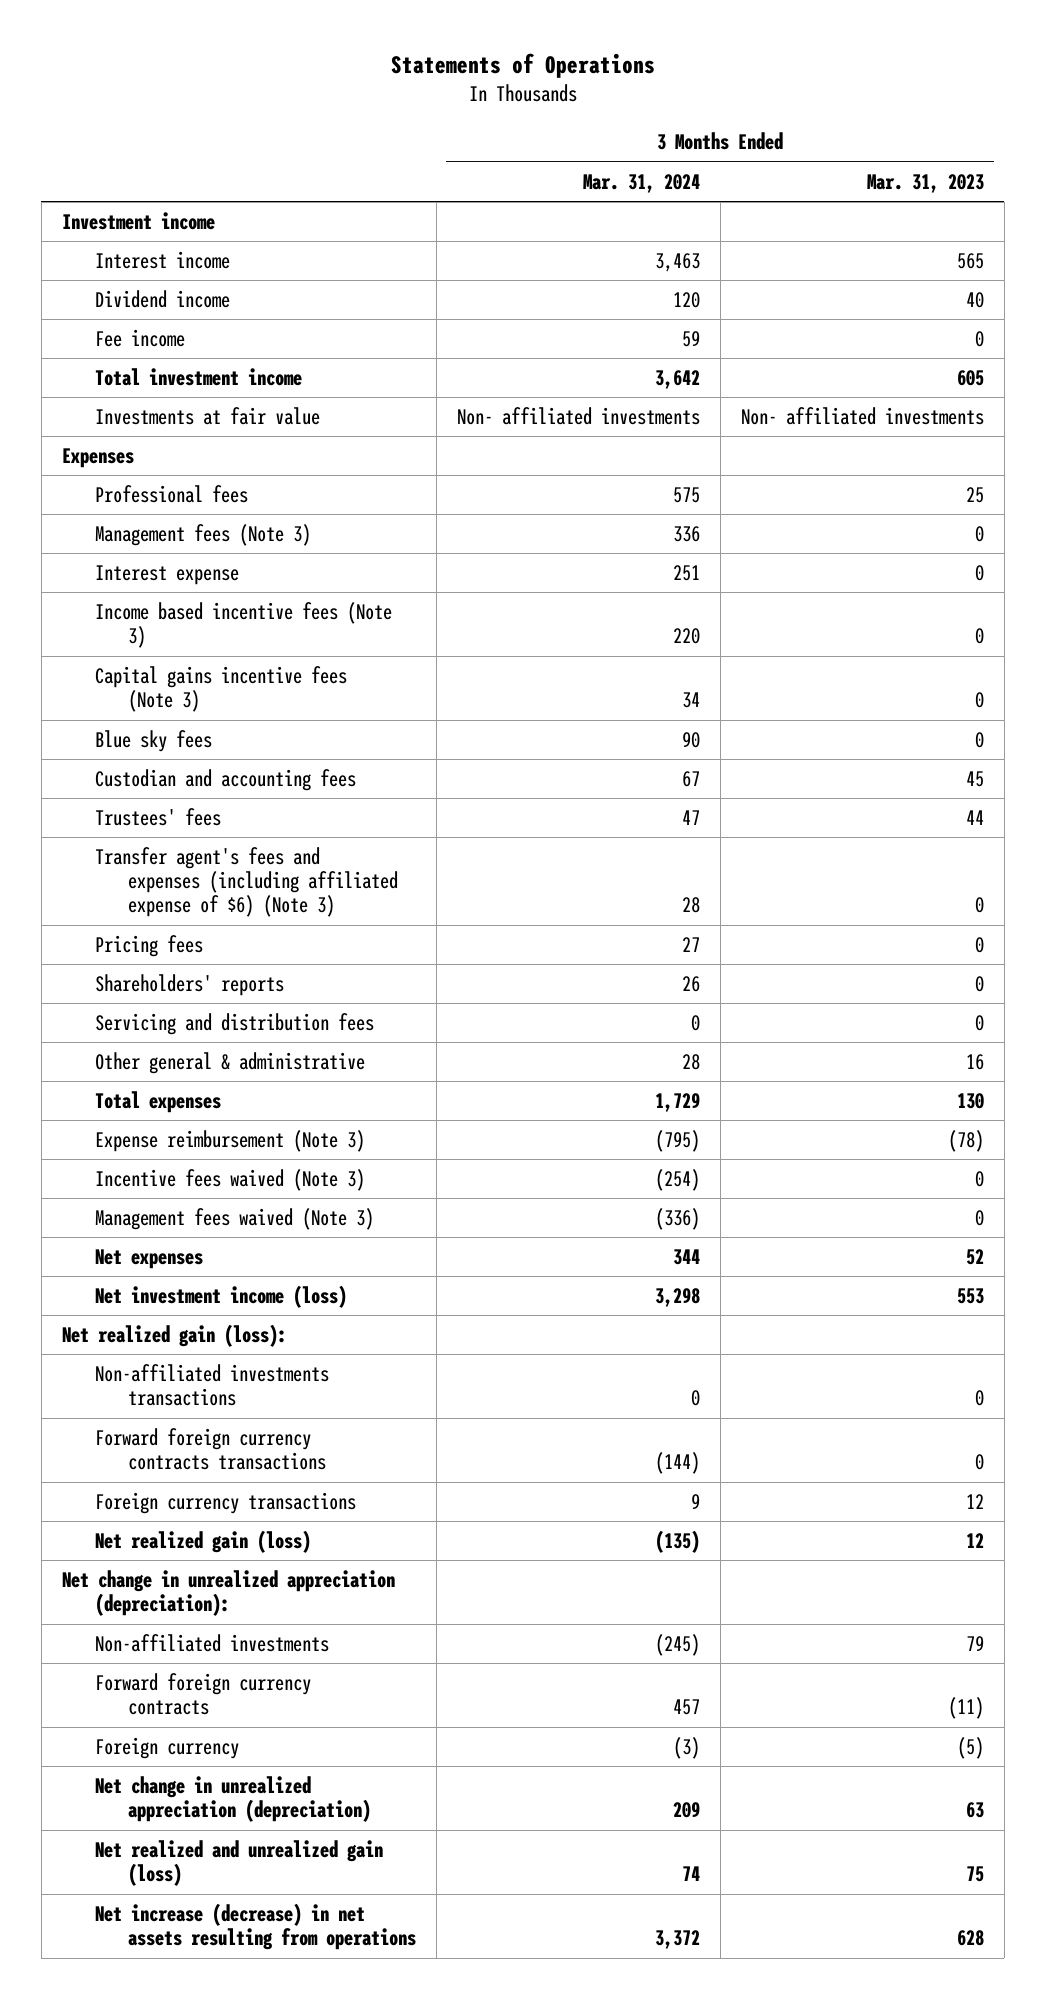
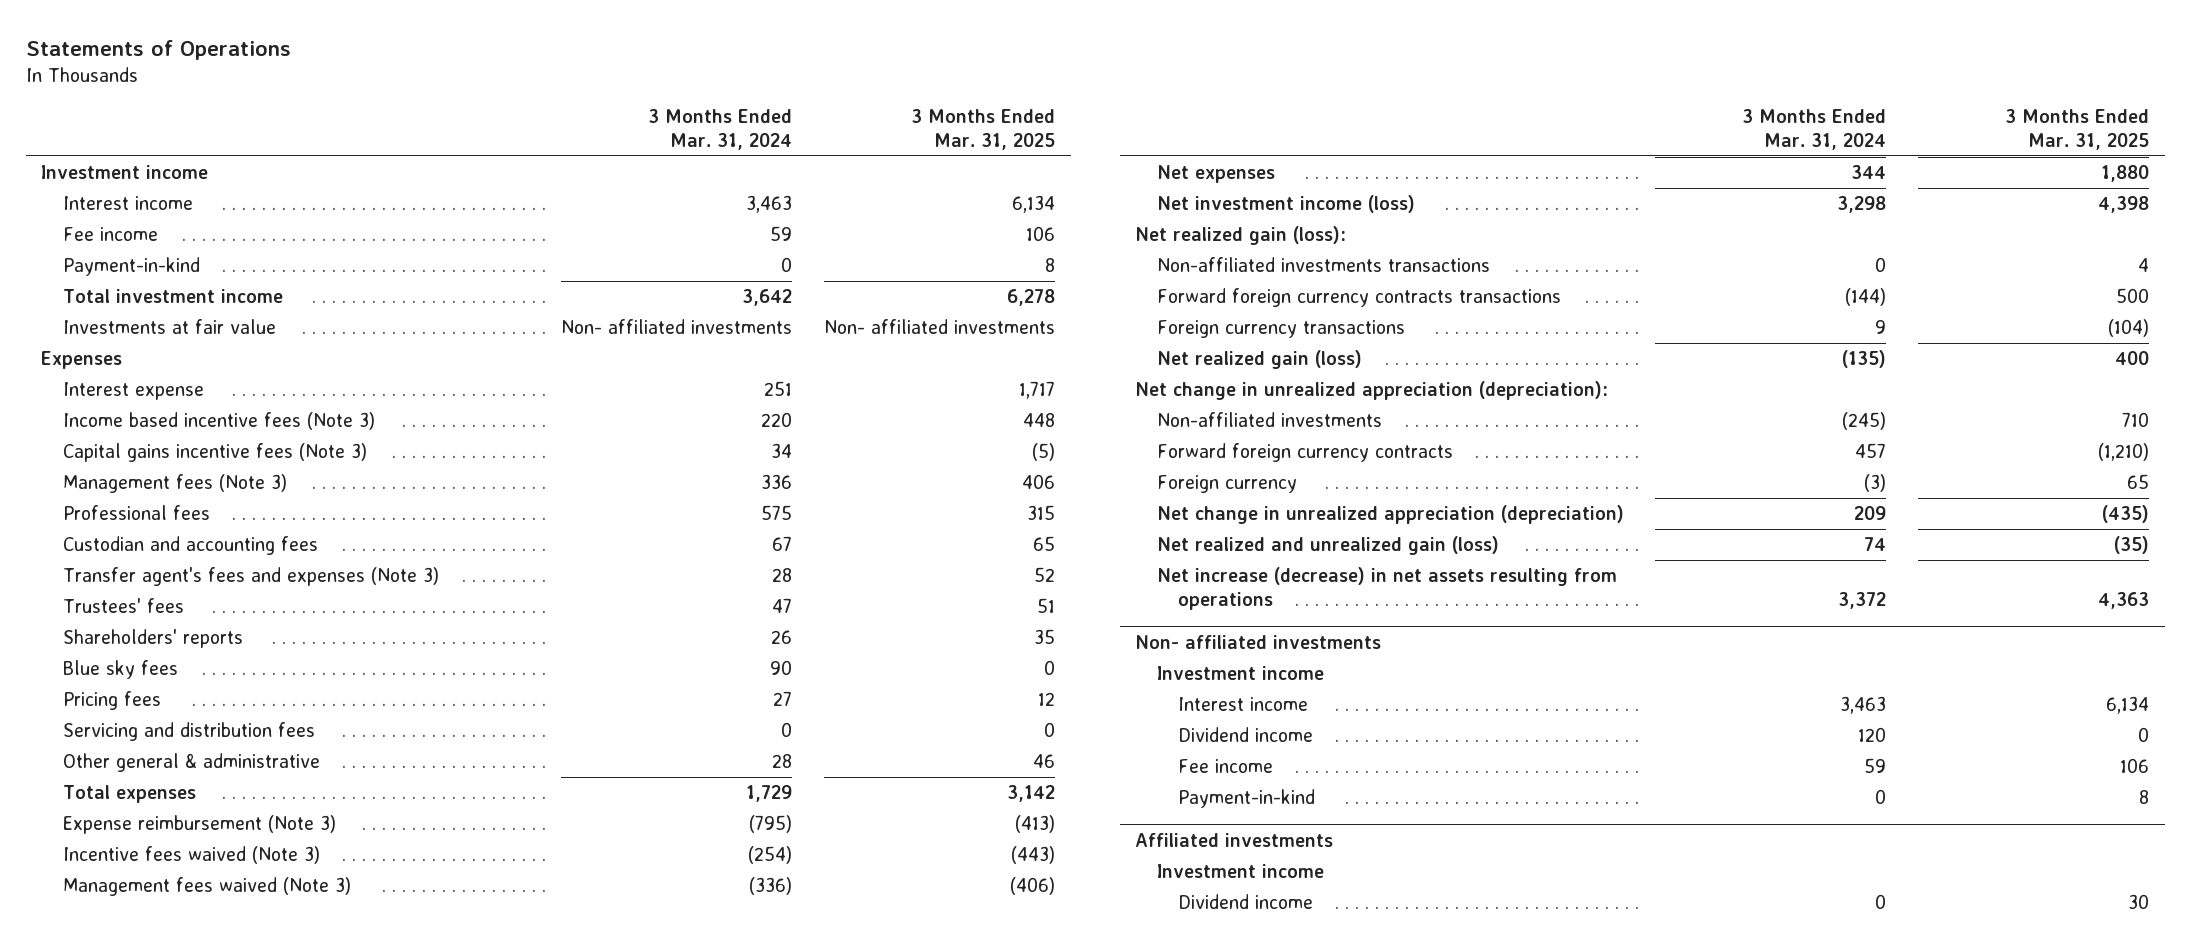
- | 3 Months Ended Mar. 31, 2024 | 3 Months Ended Mar. 31, 2023
+ | 3 Months Ended Mar. 31, 2024 | 3 Months Ended Mar. 31, 2025
- Dividend income | 120 | 40
+ Payment-in-kind | 0 | 8
moved down: Management fees (Note 3) | 336 | 406
moved down: Professional fees | 575 | 315
+ Transfer agent's fees and expenses (Note 3) | 28 | 52
- Transfer agent's fees and expenses (including affiliated expense of $6) (Note 3) | 28 | 0
moved down: Blue sky fees | 90 | 0
moved down: Pricing fees | 27 | 12
+ Non- affiliated investments
+ Investment income
+ Interest income | 3,463 | 6,134
+ Dividend income | 120 | 0
+ Fee income | 59 | 106
+ Payment-in-kind | 0 | 8
+ Affiliated investments
+ Investment income
+ Dividend income | 0 | 30

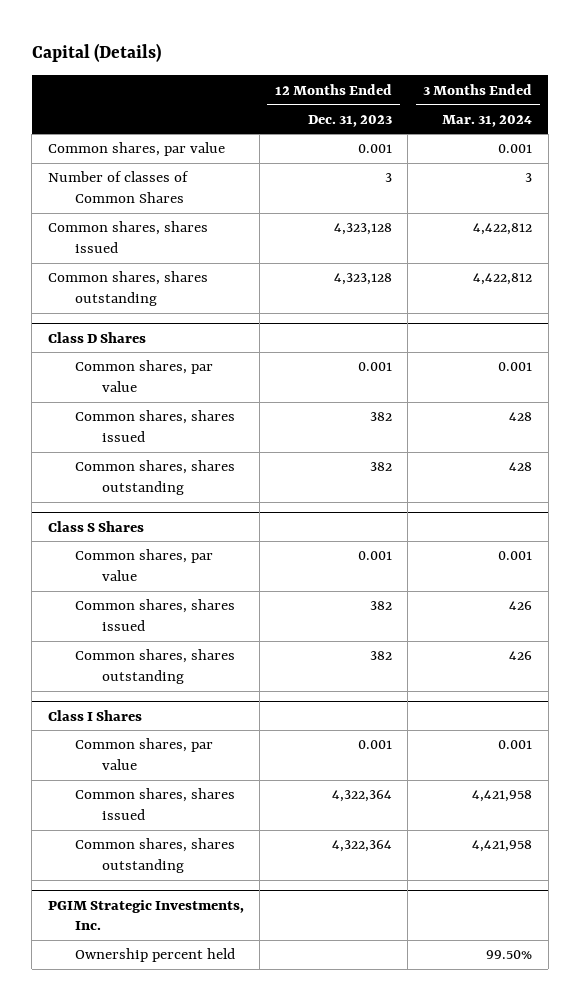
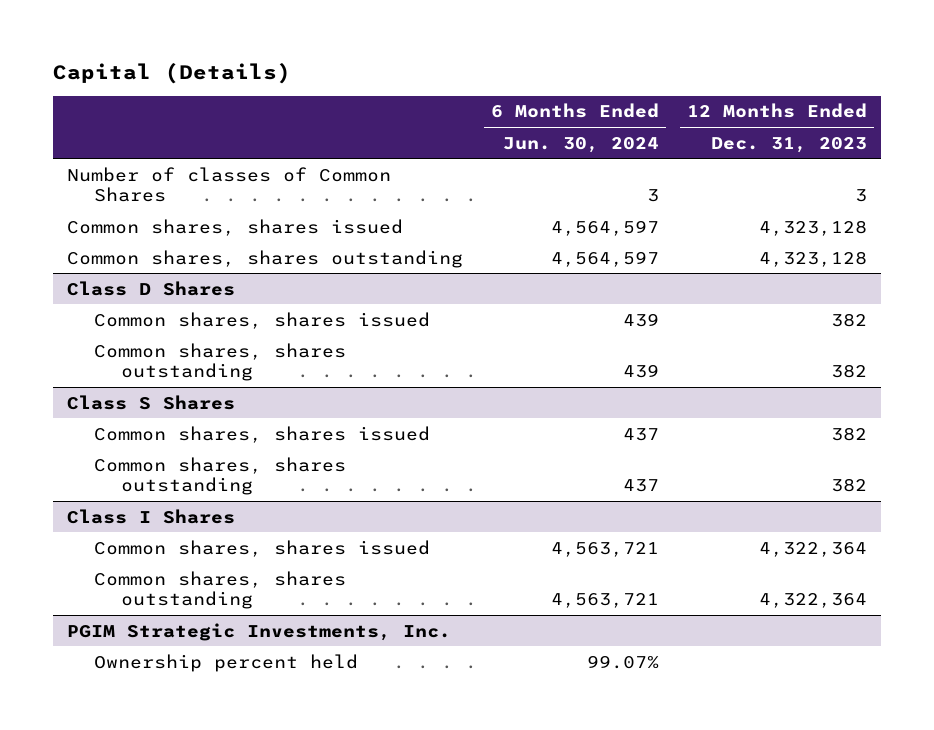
- | 12 Months Ended Dec. 31, 2023 | 3 Months Ended Mar. 31, 2024
+ | 6 Months Ended Jun. 30, 2024 | 12 Months Ended Dec. 31, 2023
- Common shares, par value | 0.001 | 0.001
@ Class D Shares
- Common shares, par value | 0.001 | 0.001
@ Class S Shares
- Common shares, par value | 0.001 | 0.001
@ Class I Shares
- Common shares, par value | 0.001 | 0.001

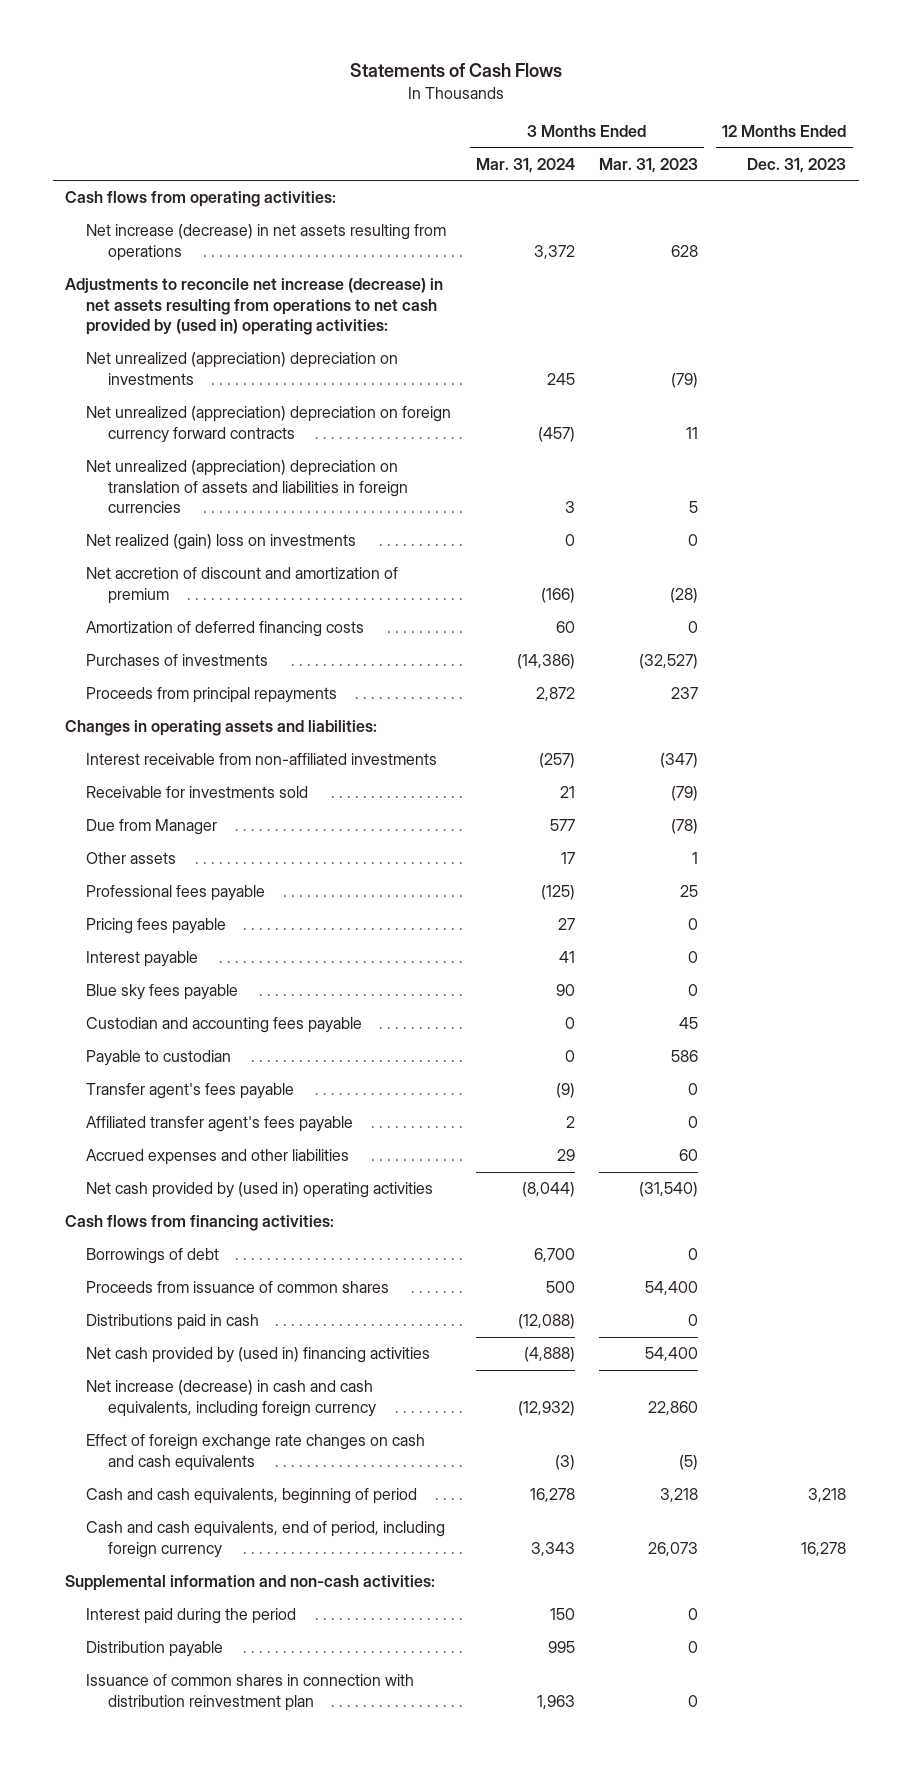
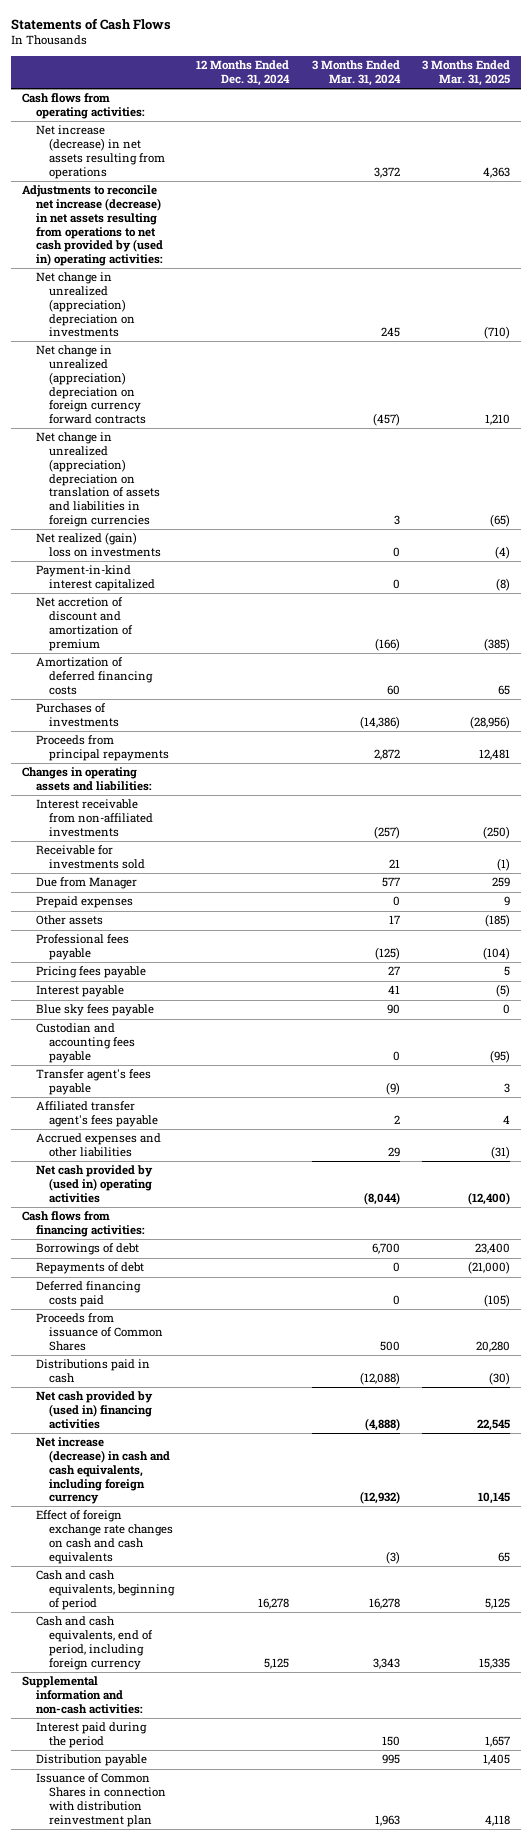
- | 3 Months Ended Mar. 31, 2024 | 3 Months Ended Mar. 31, 2023 | 12 Months Ended Dec. 31, 2023
+ | 12 Months Ended Dec. 31, 2024 | 3 Months Ended Mar. 31, 2024 | 3 Months Ended Mar. 31, 2025
- Net unrealized (appreciation) depreciation on investments | 245 | (79) |
- Net unrealized (appreciation) depreciation on foreign currency forward contracts | (457) | 11 |
- Net unrealized (appreciation) depreciation on translation of assets and liabilities in foreign currencies | 3 | 5 |
+ Net change in unrealized (appreciation) depreciation on investments | | 245 | (710)
+ Net change in unrealized (appreciation) depreciation on foreign currency forward contracts | | (457) | 1,210
+ Net change in unrealized (appreciation) depreciation on translation of assets and liabilities in foreign currencies | | 3 | (65)
+ Payment-in-kind interest capitalized | | 0 | (8)
+ Prepaid expenses | | 0 | 9
- Payable to custodian | 0 | 586 |
- Proceeds from issuance of common shares | 500 | 54,400 |
+ Repayments of debt | | 0 | (21,000)
+ Deferred financing costs paid | | 0 | (105)
+ Proceeds from issuance of Common Shares | | 500 | 20,280
- Issuance of common shares in connection with distribution reinvestment plan | 1,963 | 0 |
+ Issuance of Common Shares in connection with distribution reinvestment plan | | 1,963 | 4,118

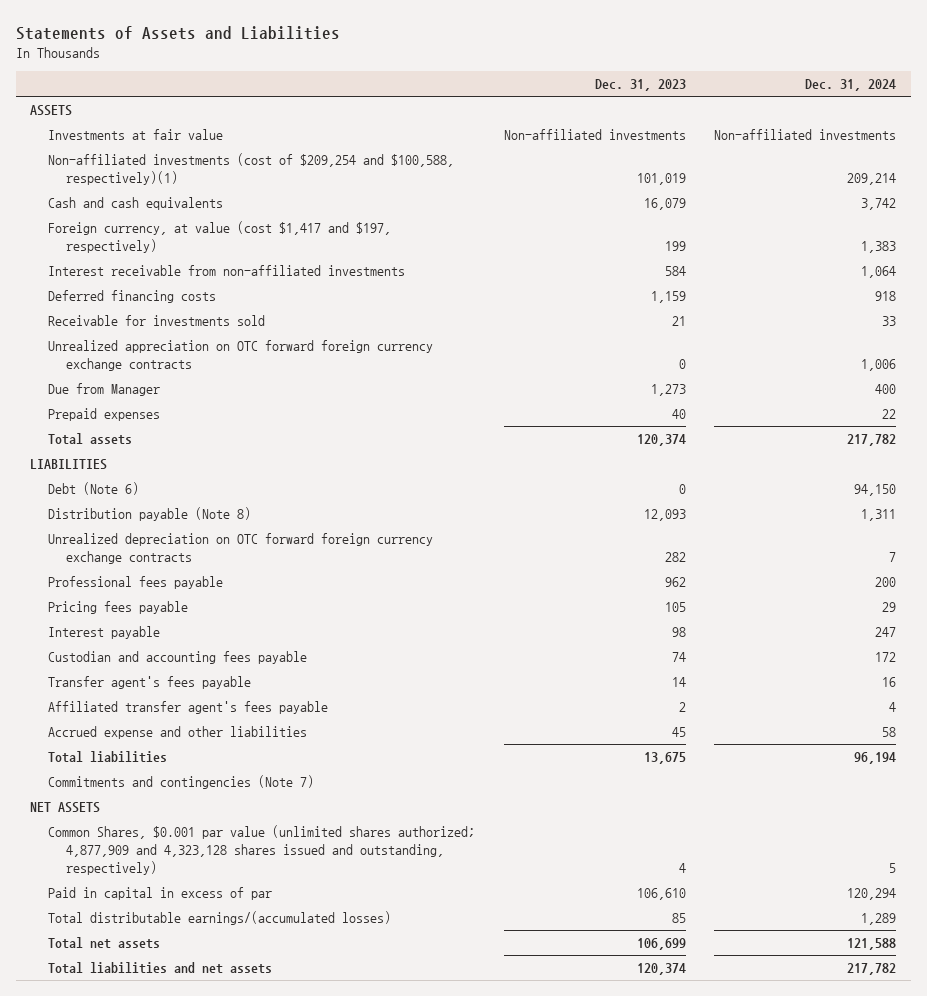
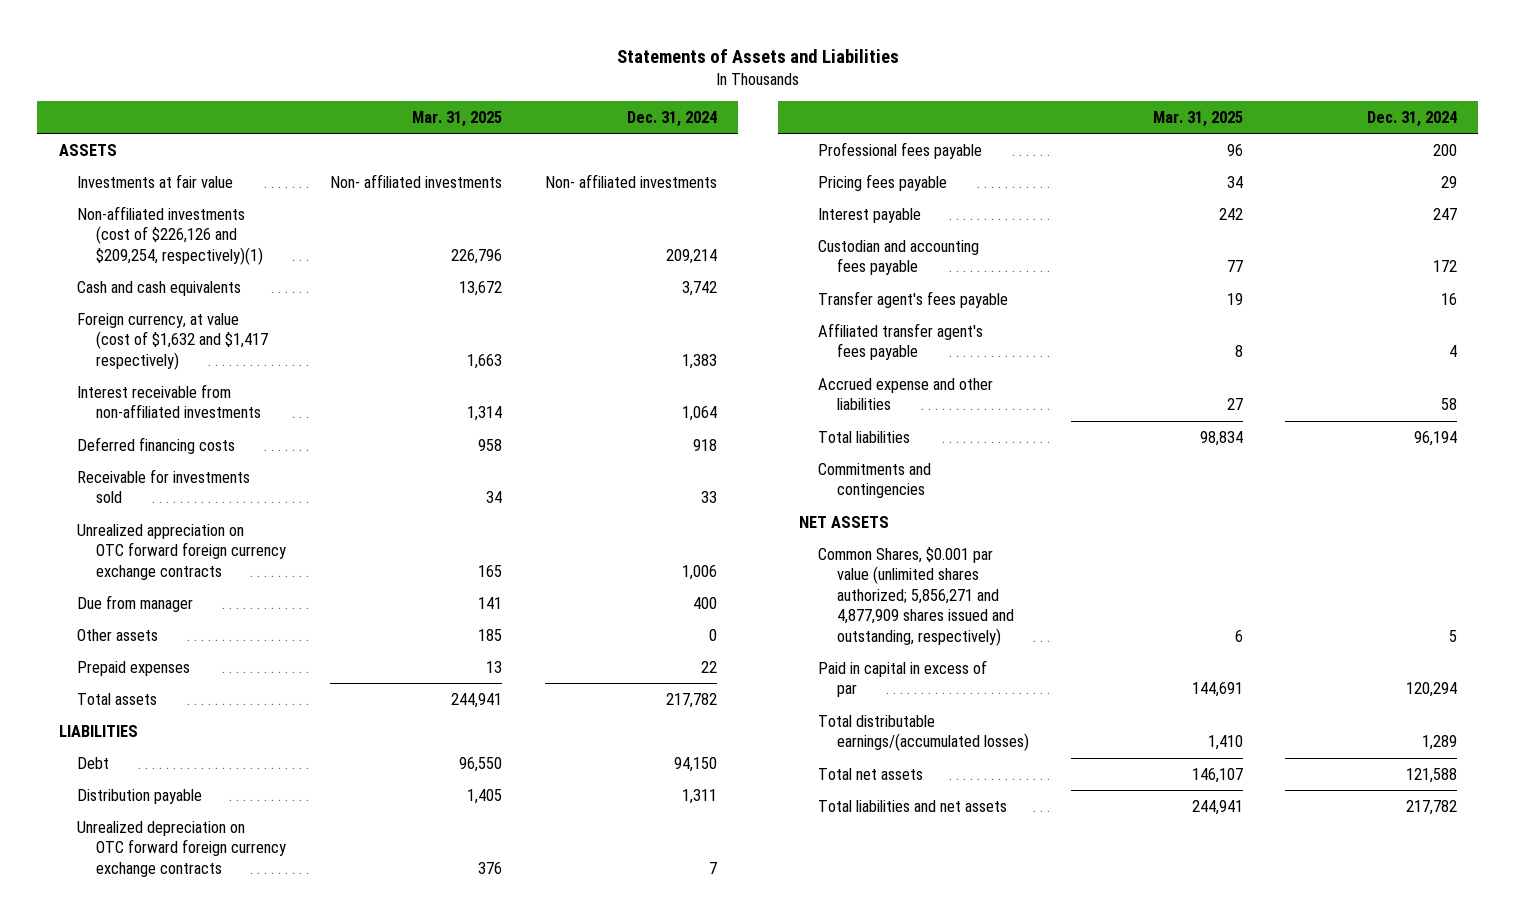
- | Dec. 31, 2023 | Dec. 31, 2024
+ | Mar. 31, 2025 | Dec. 31, 2024
- Investments at fair value | Non-affiliated investments | Non-affiliated investments
- Non-affiliated investments (cost of $209,254 and $100,588, respectively)(1) | 101,019 | 209,214
+ Investments at fair value | Non- affiliated investments | Non- affiliated investments
+ Non-affiliated investments (cost of $226,126 and $209,254, respectively)(1) | 226,796 | 209,214
- Foreign currency, at value (cost $1,417 and $197, respectively) | 199 | 1,383
+ Foreign currency, at value (cost of $1,632 and $1,417 respectively) | 1,663 | 1,383
- Due from Manager | 1,273 | 400
+ Due from manager | 141 | 400
+ Other assets | 185 | 0
- Debt (Note 6) | 0 | 94,150
- Distribution payable (Note 8) | 12,093 | 1,311
+ Debt | 96,550 | 94,150
+ Distribution payable | 1,405 | 1,311
- Commitments and contingencies (Note 7)
+ Commitments and contingencies
- Common Shares, $0.001 par value (unlimited shares authorized; 4,877,909 and 4,323,128 shares issued and outstanding, respectively) | 4 | 5
+ Common Shares, $0.001 par value (unlimited shares authorized; 5,856,271 and 4,877,909 shares issued and outstanding, respectively) | 6 | 5

